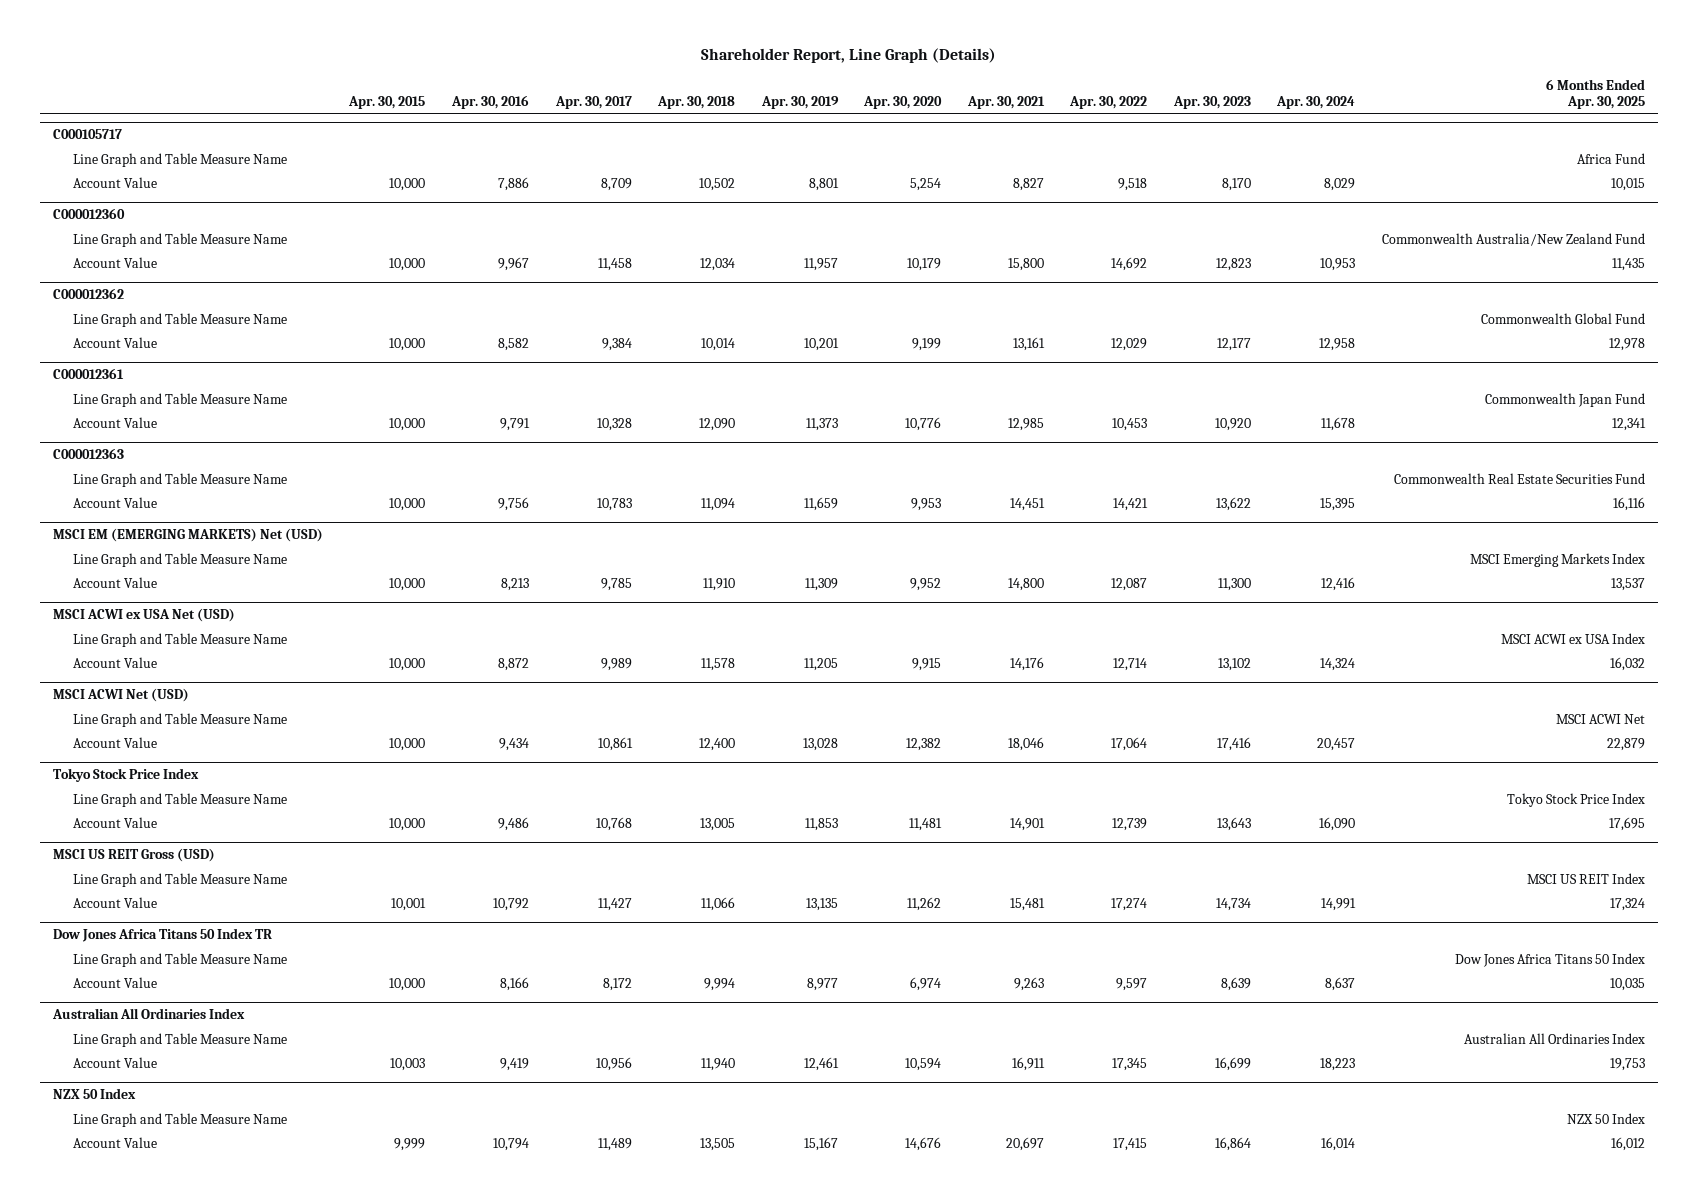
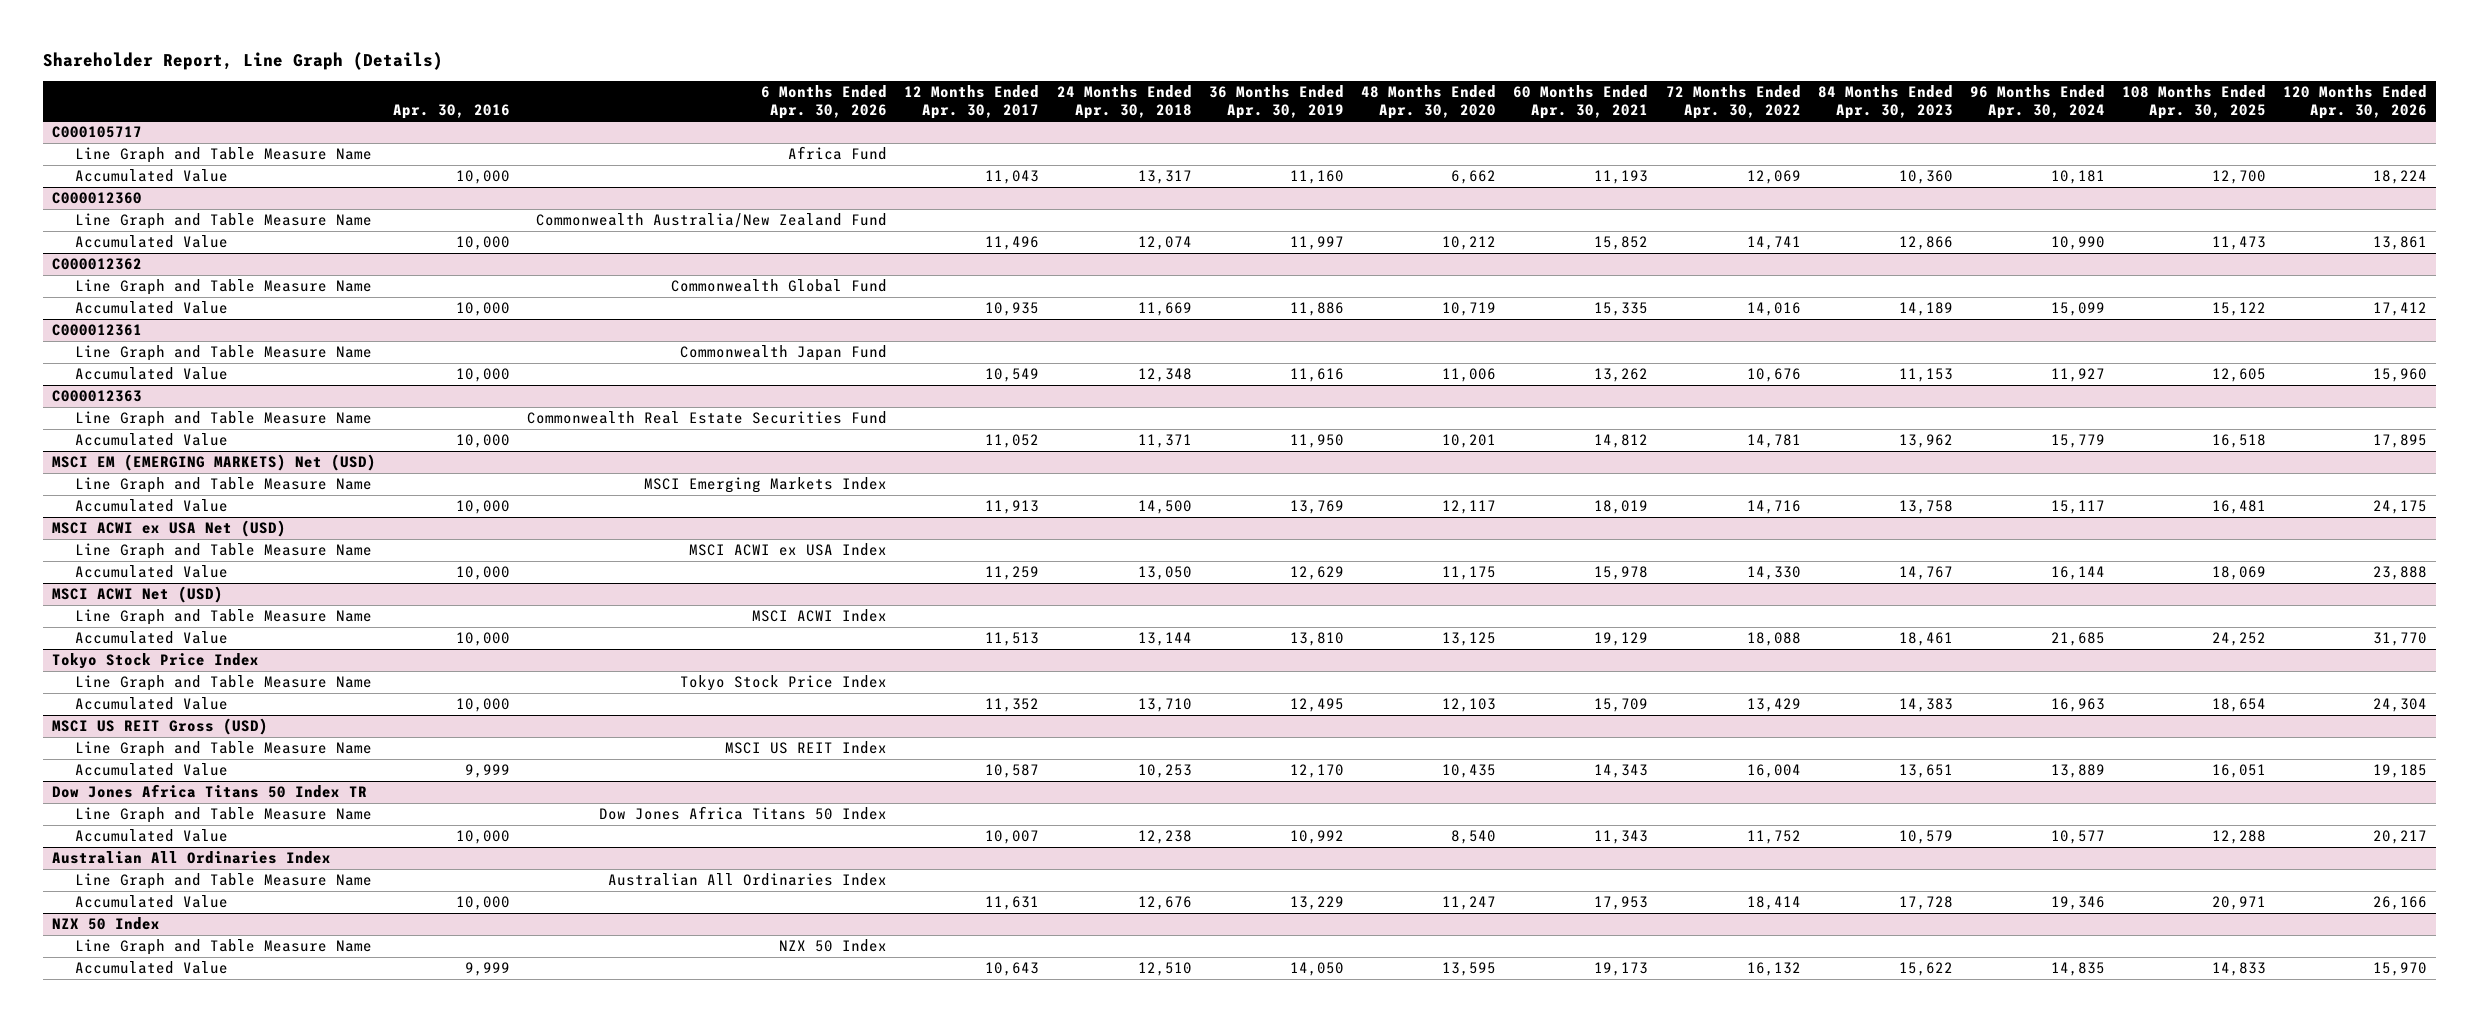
- | Apr. 30, 2015 | Apr. 30, 2016 | Apr. 30, 2017 | Apr. 30, 2018 | Apr. 30, 2019 | Apr. 30, 2020 | Apr. 30, 2021 | Apr. 30, 2022 | Apr. 30, 2023 | Apr. 30, 2024 | 6 Months Ended Apr. 30, 2025
+ | Apr. 30, 2016 | 6 Months Ended Apr. 30, 2026 | 12 Months Ended Apr. 30, 2017 | 24 Months Ended Apr. 30, 2018 | 36 Months Ended Apr. 30, 2019 | 48 Months Ended Apr. 30, 2020 | 60 Months Ended Apr. 30, 2021 | 72 Months Ended Apr. 30, 2022 | 84 Months Ended Apr. 30, 2023 | 96 Months Ended Apr. 30, 2024 | 108 Months Ended Apr. 30, 2025 | 120 Months Ended Apr. 30, 2026
@ C000105717
- Account Value | 10,000 | 7,886 | 8,709 | 10,502 | 8,801 | 5,254 | 8,827 | 9,518 | 8,170 | 8,029 | 10,015
+ Accumulated Value | 10,000 | | 11,043 | 13,317 | 11,160 | 6,662 | 11,193 | 12,069 | 10,360 | 10,181 | 12,700 | 18,224
@ C000012360
- Account Value | 10,000 | 9,967 | 11,458 | 12,034 | 11,957 | 10,179 | 15,800 | 14,692 | 12,823 | 10,953 | 11,435
+ Accumulated Value | 10,000 | | 11,496 | 12,074 | 11,997 | 10,212 | 15,852 | 14,741 | 12,866 | 10,990 | 11,473 | 13,861
@ C000012362
- Account Value | 10,000 | 8,582 | 9,384 | 10,014 | 10,201 | 9,199 | 13,161 | 12,029 | 12,177 | 12,958 | 12,978
+ Accumulated Value | 10,000 | | 10,935 | 11,669 | 11,886 | 10,719 | 15,335 | 14,016 | 14,189 | 15,099 | 15,122 | 17,412
@ C000012361
- Account Value | 10,000 | 9,791 | 10,328 | 12,090 | 11,373 | 10,776 | 12,985 | 10,453 | 10,920 | 11,678 | 12,341
+ Accumulated Value | 10,000 | | 10,549 | 12,348 | 11,616 | 11,006 | 13,262 | 10,676 | 11,153 | 11,927 | 12,605 | 15,960
@ C000012363
- Account Value | 10,000 | 9,756 | 10,783 | 11,094 | 11,659 | 9,953 | 14,451 | 14,421 | 13,622 | 15,395 | 16,116
+ Accumulated Value | 10,000 | | 11,052 | 11,371 | 11,950 | 10,201 | 14,812 | 14,781 | 13,962 | 15,779 | 16,518 | 17,895
@ MSCI EM (EMERGING MARKETS) Net (USD)
- Account Value | 10,000 | 8,213 | 9,785 | 11,910 | 11,309 | 9,952 | 14,800 | 12,087 | 11,300 | 12,416 | 13,537
+ Accumulated Value | 10,000 | | 11,913 | 14,500 | 13,769 | 12,117 | 18,019 | 14,716 | 13,758 | 15,117 | 16,481 | 24,175
@ MSCI ACWI ex USA Net (USD)
- Account Value | 10,000 | 8,872 | 9,989 | 11,578 | 11,205 | 9,915 | 14,176 | 12,714 | 13,102 | 14,324 | 16,032
+ Accumulated Value | 10,000 | | 11,259 | 13,050 | 12,629 | 11,175 | 15,978 | 14,330 | 14,767 | 16,144 | 18,069 | 23,888
@ MSCI ACWI Net (USD)
- Account Value | 10,000 | 9,434 | 10,861 | 12,400 | 13,028 | 12,382 | 18,046 | 17,064 | 17,416 | 20,457 | 22,879
+ Accumulated Value | 10,000 | | 11,513 | 13,144 | 13,810 | 13,125 | 19,129 | 18,088 | 18,461 | 21,685 | 24,252 | 31,770
@ Tokyo Stock Price Index
- Account Value | 10,000 | 9,486 | 10,768 | 13,005 | 11,853 | 11,481 | 14,901 | 12,739 | 13,643 | 16,090 | 17,695
+ Accumulated Value | 10,000 | | 11,352 | 13,710 | 12,495 | 12,103 | 15,709 | 13,429 | 14,383 | 16,963 | 18,654 | 24,304
@ MSCI US REIT Gross (USD)
- Account Value | 10,001 | 10,792 | 11,427 | 11,066 | 13,135 | 11,262 | 15,481 | 17,274 | 14,734 | 14,991 | 17,324
+ Accumulated Value | 9,999 | | 10,587 | 10,253 | 12,170 | 10,435 | 14,343 | 16,004 | 13,651 | 13,889 | 16,051 | 19,185
@ Dow Jones Africa Titans 50 Index TR
- Account Value | 10,000 | 8,166 | 8,172 | 9,994 | 8,977 | 6,974 | 9,263 | 9,597 | 8,639 | 8,637 | 10,035
+ Accumulated Value | 10,000 | | 10,007 | 12,238 | 10,992 | 8,540 | 11,343 | 11,752 | 10,579 | 10,577 | 12,288 | 20,217
@ Australian All Ordinaries Index
- Account Value | 10,003 | 9,419 | 10,956 | 11,940 | 12,461 | 10,594 | 16,911 | 17,345 | 16,699 | 18,223 | 19,753
+ Accumulated Value | 10,000 | | 11,631 | 12,676 | 13,229 | 11,247 | 17,953 | 18,414 | 17,728 | 19,346 | 20,971 | 26,166
@ NZX 50 Index
- Account Value | 9,999 | 10,794 | 11,489 | 13,505 | 15,167 | 14,676 | 20,697 | 17,415 | 16,864 | 16,014 | 16,012
+ Accumulated Value | 9,999 | | 10,643 | 12,510 | 14,050 | 13,595 | 19,173 | 16,132 | 15,622 | 14,835 | 14,833 | 15,970

